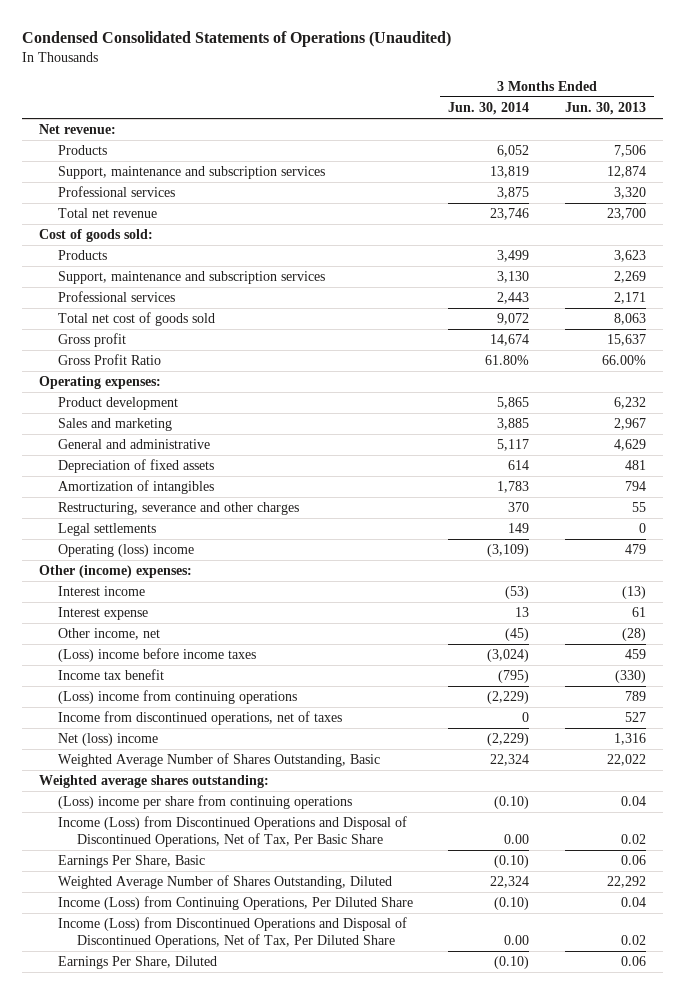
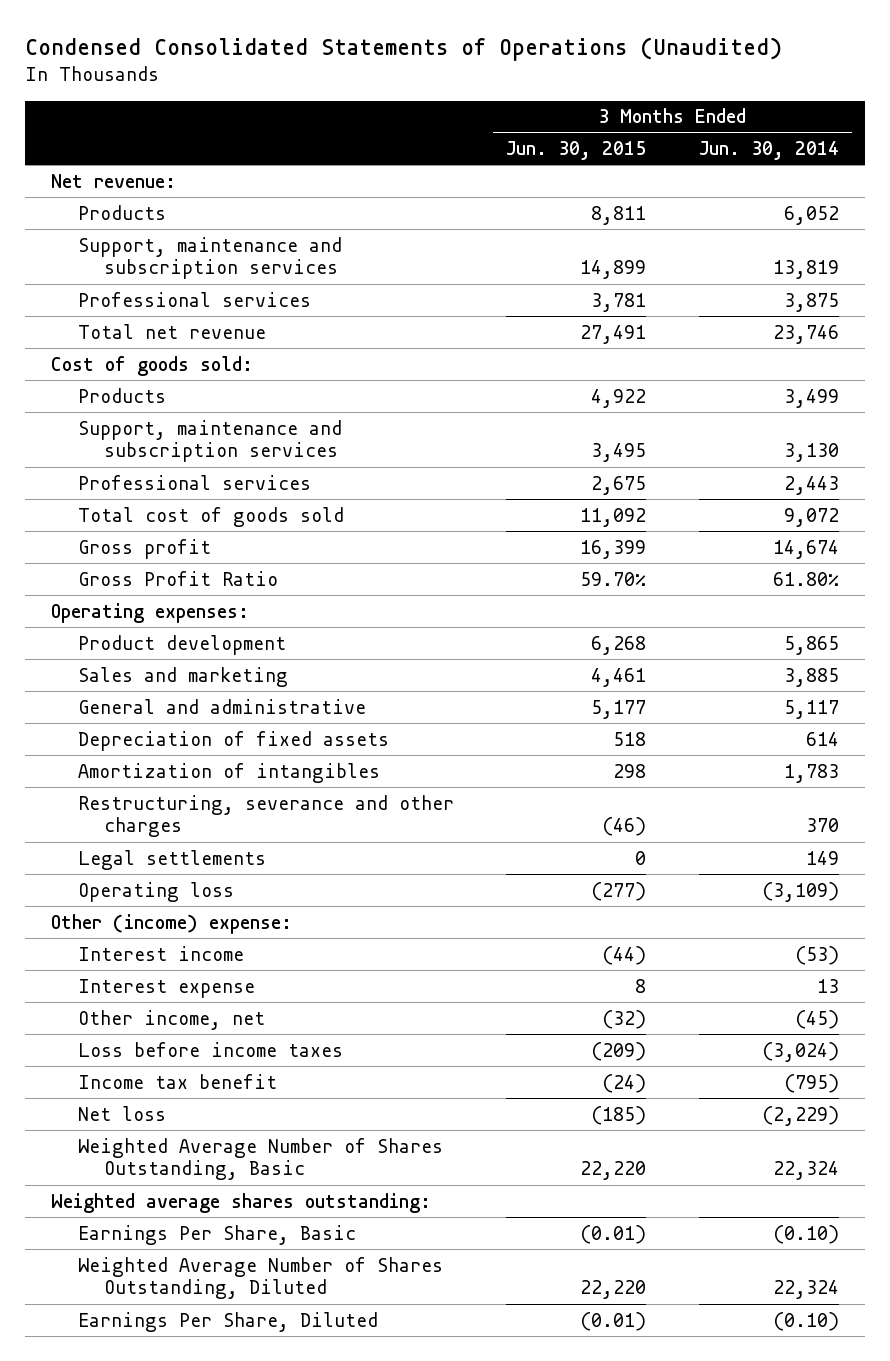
- | 3 Months Ended Jun. 30, 2014 | 3 Months Ended Jun. 30, 2013
+ | 3 Months Ended Jun. 30, 2015 | 3 Months Ended Jun. 30, 2014
- Total net cost of goods sold | 9,072 | 8,063
+ Total cost of goods sold | 11,092 | 9,072
- Operating (loss) income | (3,109) | 479
- Other (income) expenses:
+ Operating loss | (277) | (3,109)
+ Other (income) expense:
- (Loss) income before income taxes | (3,024) | 459
+ Loss before income taxes | (209) | (3,024)
- (Loss) income from continuing operations | (2,229) | 789
- Income from discontinued operations, net of taxes | 0 | 527
- Net (loss) income | (2,229) | 1,316
+ Net loss | (185) | (2,229)
- (Loss) income per share from continuing operations | (0.10) | 0.04
- Income (Loss) from Discontinued Operations and Disposal of Discontinued Operations, Net of Tax, Per Basic Share | 0.00 | 0.02
- Income (Loss) from Continuing Operations, Per Diluted Share | (0.10) | 0.04
- Income (Loss) from Discontinued Operations and Disposal of Discontinued Operations, Net of Tax, Per Diluted Share | 0.00 | 0.02

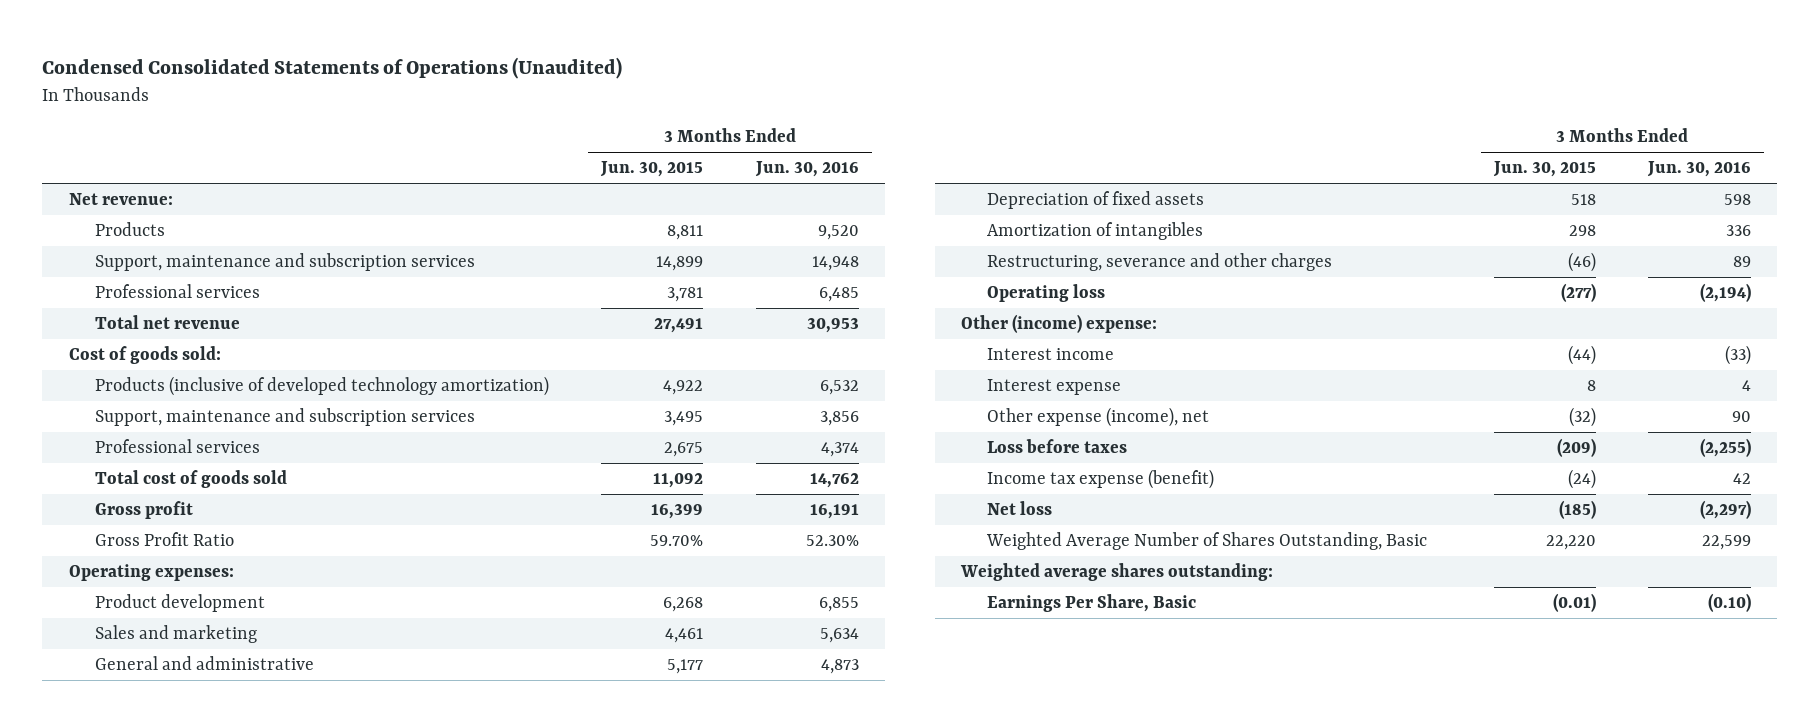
- | 3 Months Ended Jun. 30, 2015 | 3 Months Ended Jun. 30, 2014
+ | 3 Months Ended Jun. 30, 2015 | 3 Months Ended Jun. 30, 2016
- Products | 4,922 | 3,499
+ Products (inclusive of developed technology amortization) | 4,922 | 6,532
- Legal settlements | 0 | 149
- Other income, net | (32) | (45)
- Loss before income taxes | (209) | (3,024)
- Income tax benefit | (24) | (795)
+ Other expense (income), net | (32) | 90
+ Loss before taxes | (209) | (2,255)
+ Income tax expense (benefit) | (24) | 42
- Weighted Average Number of Shares Outstanding, Diluted | 22,220 | 22,324
- Earnings Per Share, Diluted | (0.01) | (0.10)

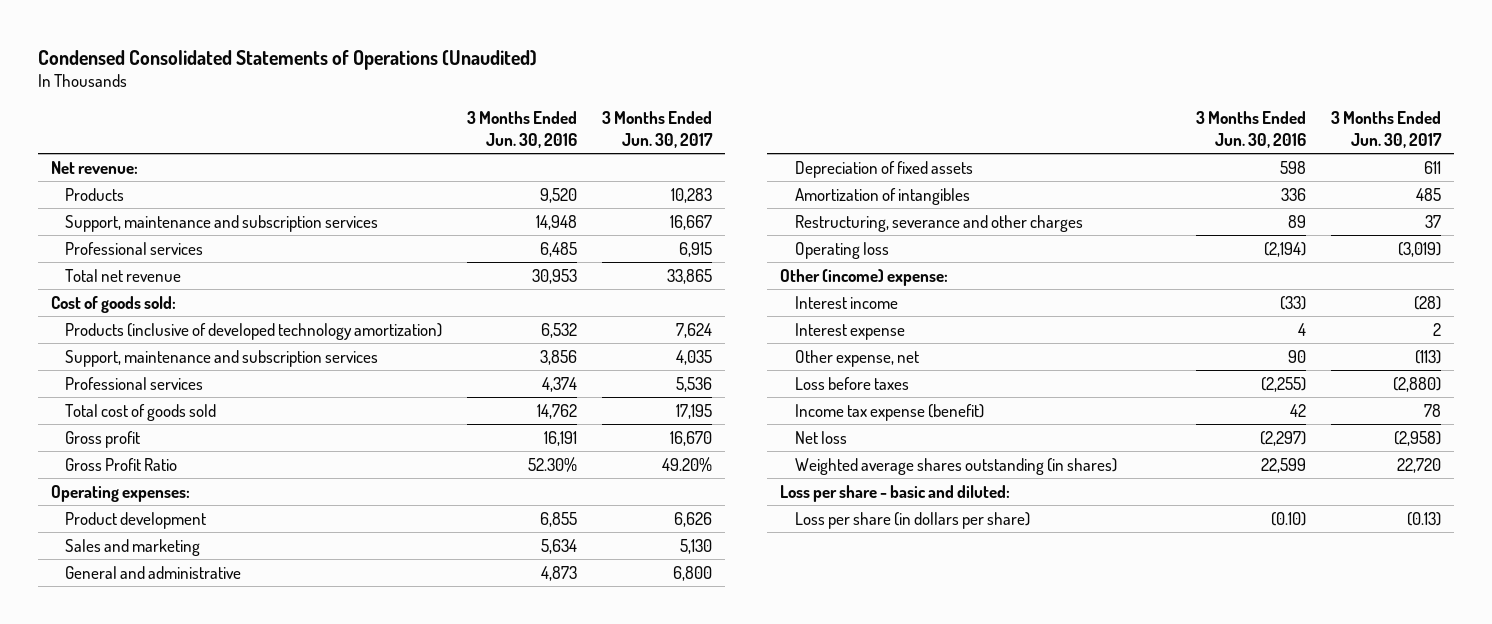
- | 3 Months Ended Jun. 30, 2015 | 3 Months Ended Jun. 30, 2016
+ | 3 Months Ended Jun. 30, 2016 | 3 Months Ended Jun. 30, 2017
- Other expense (income), net | (32) | 90
+ Other expense, net | 90 | (113)
- Weighted Average Number of Shares Outstanding, Basic | 22,220 | 22,599
- Weighted average shares outstanding:
- Earnings Per Share, Basic | (0.01) | (0.10)
+ Weighted average shares outstanding (in shares) | 22,599 | 22,720
+ Loss per share - basic and diluted:
+ Loss per share (in dollars per share) | (0.10) | (0.13)

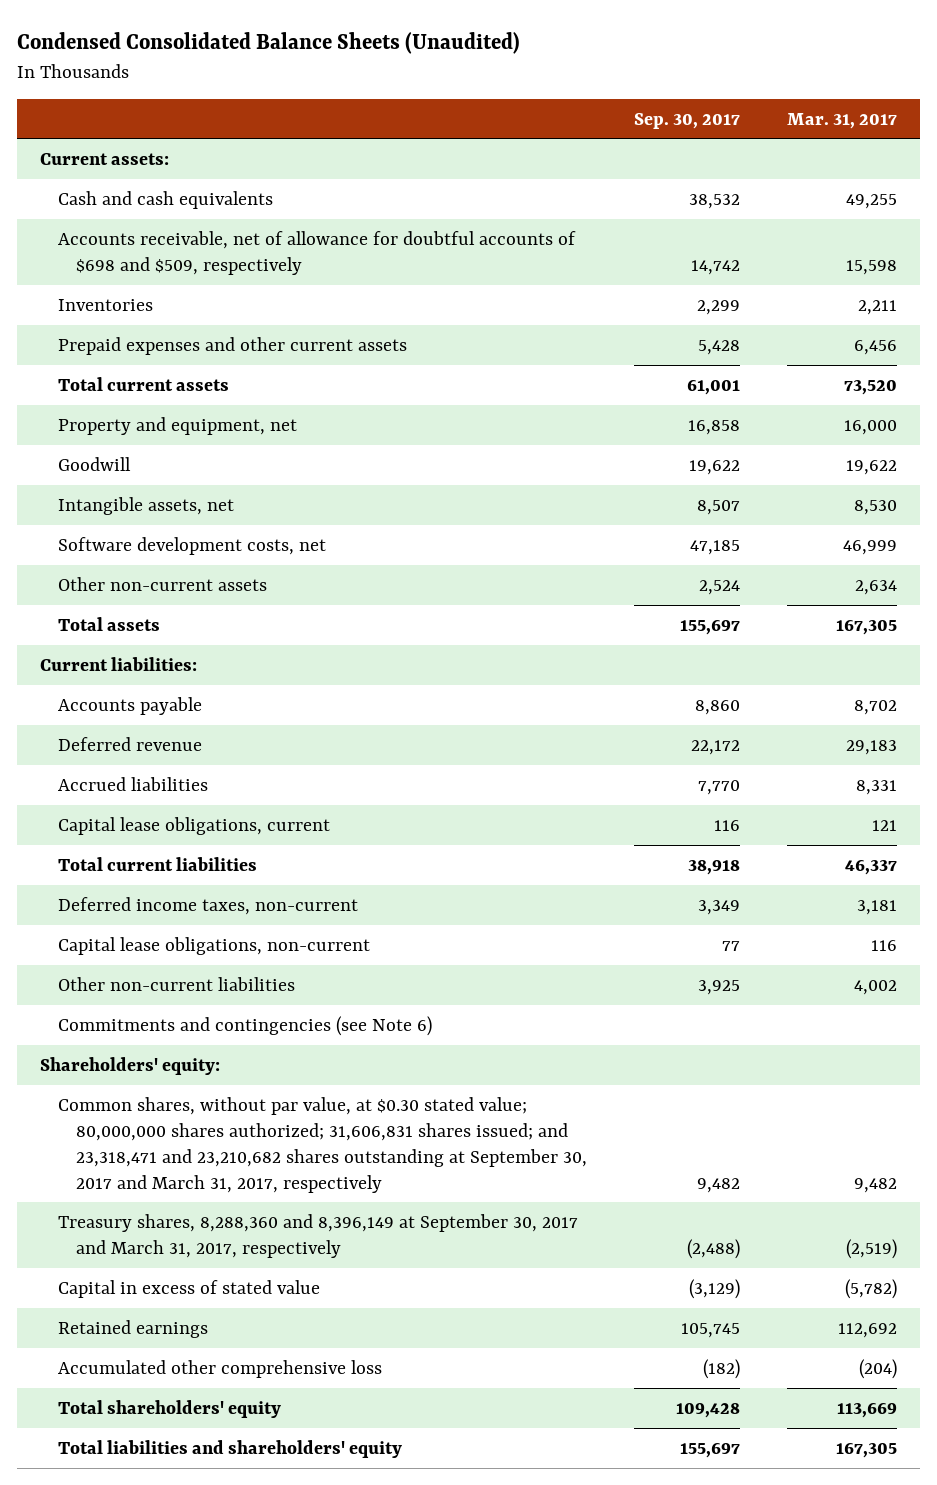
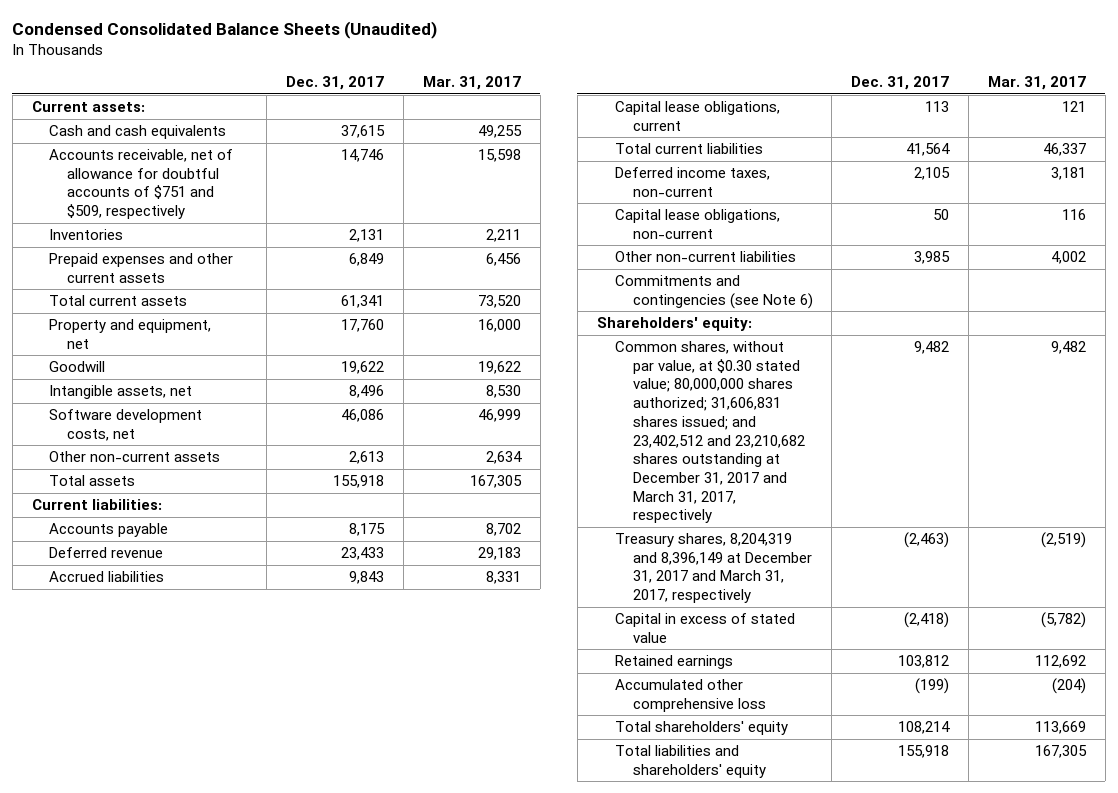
- | Sep. 30, 2017 | Mar. 31, 2017
+ | Dec. 31, 2017 | Mar. 31, 2017
- Accounts receivable, net of allowance for doubtful accounts of $698 and $509, respectively | 14,742 | 15,598
+ Accounts receivable, net of allowance for doubtful accounts of $751 and $509, respectively | 14,746 | 15,598
- Common shares, without par value, at $0.30 stated value; 80,000,000 shares authorized; 31,606,831 shares issued; and 23,318,471 and 23,210,682 shares outstanding at September 30, 2017 and March 31, 2017, respectively | 9,482 | 9,482
- Treasury shares, 8,288,360 and 8,396,149 at September 30, 2017 and March 31, 2017, respectively | (2,488) | (2,519)
+ Common shares, without par value, at $0.30 stated value; 80,000,000 shares authorized; 31,606,831 shares issued; and 23,402,512 and 23,210,682 shares outstanding at December 31, 2017 and March 31, 2017, respectively | 9,482 | 9,482
+ Treasury shares, 8,204,319 and 8,396,149 at December 31, 2017 and March 31, 2017, respectively | (2,463) | (2,519)

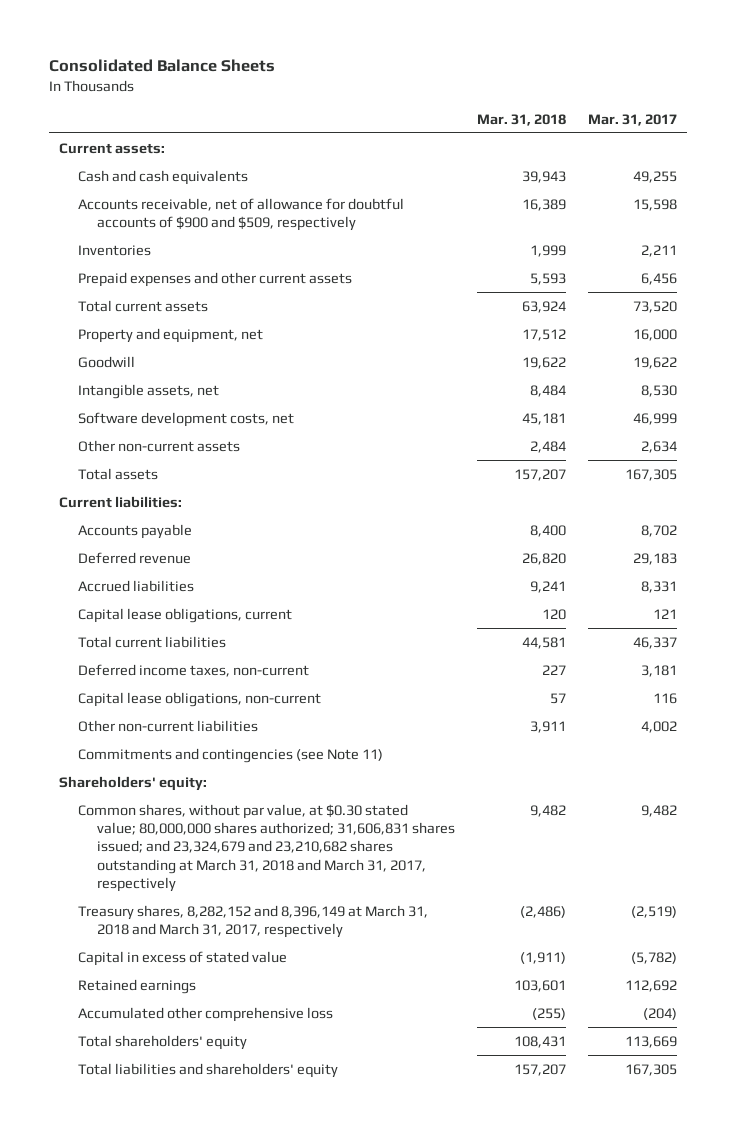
- Condensed Consolidated Balance Sheets (Unaudited)
+ Consolidated Balance Sheets
- | Dec. 31, 2017 | Mar. 31, 2017
+ | Mar. 31, 2018 | Mar. 31, 2017
- Accounts receivable, net of allowance for doubtful accounts of $751 and $509, respectively | 14,746 | 15,598
+ Accounts receivable, net of allowance for doubtful accounts of $900 and $509, respectively | 16,389 | 15,598
- Commitments and contingencies (see Note 6)
+ Commitments and contingencies (see Note 11)
- Common shares, without par value, at $0.30 stated value; 80,000,000 shares authorized; 31,606,831 shares issued; and 23,402,512 and 23,210,682 shares outstanding at December 31, 2017 and March 31, 2017, respectively | 9,482 | 9,482
- Treasury shares, 8,204,319 and 8,396,149 at December 31, 2017 and March 31, 2017, respectively | (2,463) | (2,519)
+ Common shares, without par value, at $0.30 stated value; 80,000,000 shares authorized; 31,606,831 shares issued; and 23,324,679 and 23,210,682 shares outstanding at March 31, 2018 and March 31, 2017, respectively | 9,482 | 9,482
+ Treasury shares, 8,282,152 and 8,396,149 at March 31, 2018 and March 31, 2017, respectively | (2,486) | (2,519)

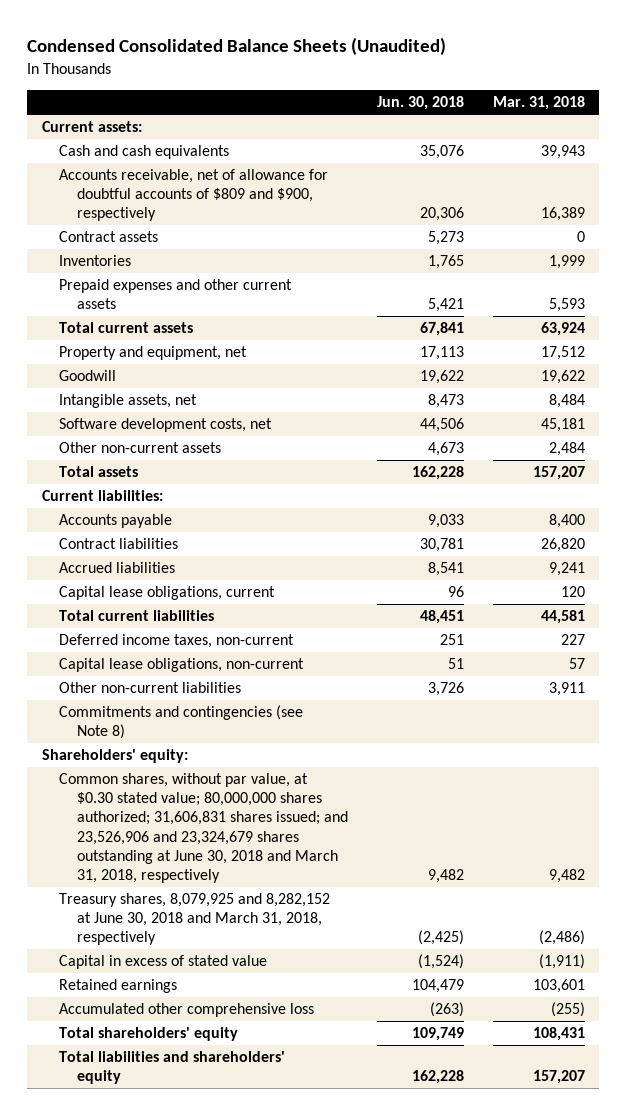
- Consolidated Balance Sheets
+ Condensed Consolidated Balance Sheets (Unaudited)
- | Mar. 31, 2018 | Mar. 31, 2017
+ | Jun. 30, 2018 | Mar. 31, 2018
- Accounts receivable, net of allowance for doubtful accounts of $900 and $509, respectively | 16,389 | 15,598
+ Accounts receivable, net of allowance for doubtful accounts of $809 and $900, respectively | 20,306 | 16,389
+ Contract assets | 5,273 | 0
- Deferred revenue | 26,820 | 29,183
+ Contract liabilities | 30,781 | 26,820
- Commitments and contingencies (see Note 11)
+ Commitments and contingencies (see Note 8)
- Common shares, without par value, at $0.30 stated value; 80,000,000 shares authorized; 31,606,831 shares issued; and 23,324,679 and 23,210,682 shares outstanding at March 31, 2018 and March 31, 2017, respectively | 9,482 | 9,482
- Treasury shares, 8,282,152 and 8,396,149 at March 31, 2018 and March 31, 2017, respectively | (2,486) | (2,519)
+ Common shares, without par value, at $0.30 stated value; 80,000,000 shares authorized; 31,606,831 shares issued; and 23,526,906 and 23,324,679 shares outstanding at June 30, 2018 and March 31, 2018, respectively | 9,482 | 9,482
+ Treasury shares, 8,079,925 and 8,282,152 at June 30, 2018 and March 31, 2018, respectively | (2,425) | (2,486)

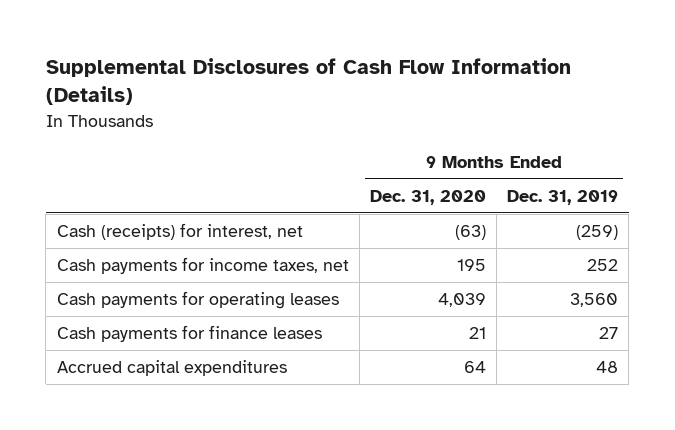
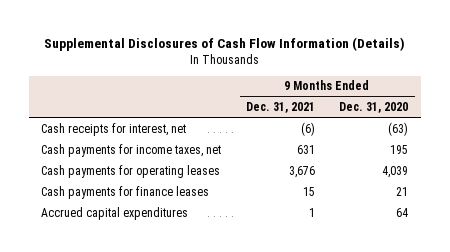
- | 9 Months Ended Dec. 31, 2020 | 9 Months Ended Dec. 31, 2019
+ | 9 Months Ended Dec. 31, 2021 | 9 Months Ended Dec. 31, 2020
- Cash (receipts) for interest, net | (63) | (259)
+ Cash receipts for interest, net | (6) | (63)

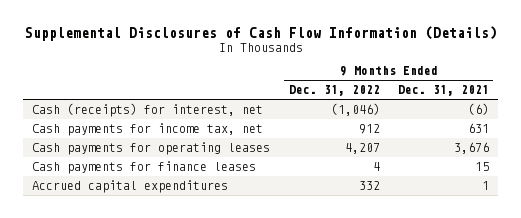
- | 9 Months Ended Dec. 31, 2021 | 9 Months Ended Dec. 31, 2020
+ | 9 Months Ended Dec. 31, 2022 | 9 Months Ended Dec. 31, 2021
- Cash receipts for interest, net | (6) | (63)
- Cash payments for income taxes, net | 631 | 195
+ Cash (receipts) for interest, net | (1,046) | (6)
+ Cash payments for income tax, net | 912 | 631

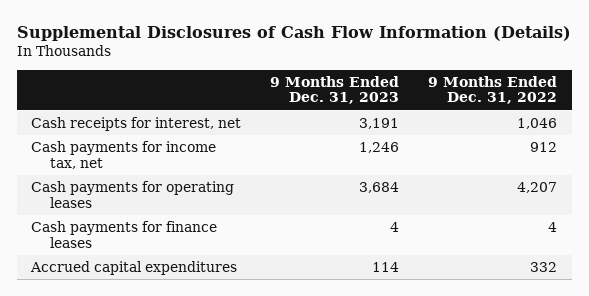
- | 9 Months Ended Dec. 31, 2022 | 9 Months Ended Dec. 31, 2021
+ | 9 Months Ended Dec. 31, 2023 | 9 Months Ended Dec. 31, 2022
- Cash (receipts) for interest, net | (1,046) | (6)
+ Cash receipts for interest, net | 3,191 | 1,046

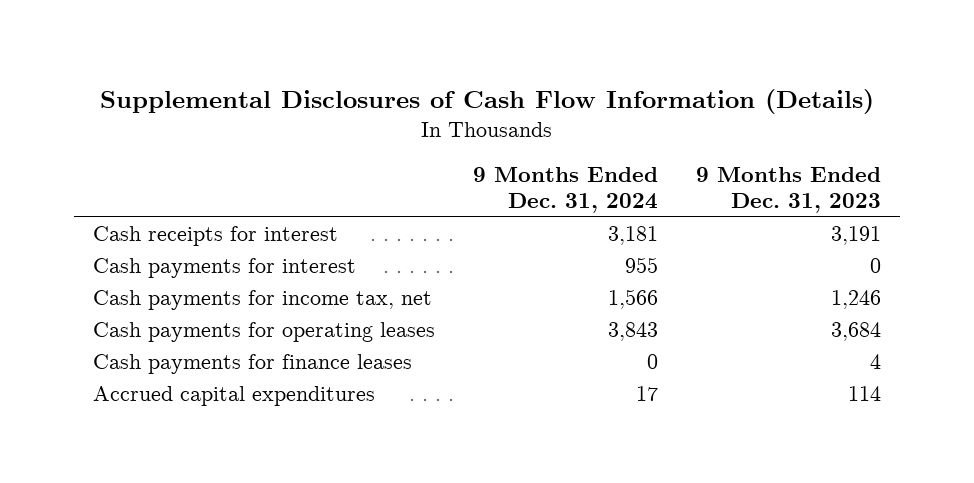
- | 9 Months Ended Dec. 31, 2023 | 9 Months Ended Dec. 31, 2022
+ | 9 Months Ended Dec. 31, 2024 | 9 Months Ended Dec. 31, 2023
- Cash receipts for interest, net | 3,191 | 1,046
+ Cash receipts for interest | 3,181 | 3,191
+ Cash payments for interest | 955 | 0

